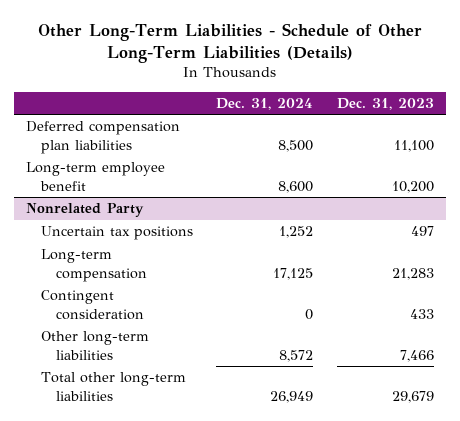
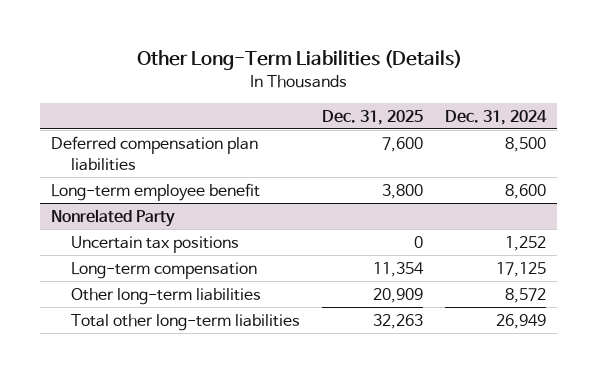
- Other Long-Term Liabilities - Schedule of Other Long-Term Liabilities (Details)
+ Other Long-Term Liabilities (Details)
- | Dec. 31, 2024 | Dec. 31, 2023
+ | Dec. 31, 2025 | Dec. 31, 2024
@ Nonrelated Party
- Contingent consideration | 0 | 433

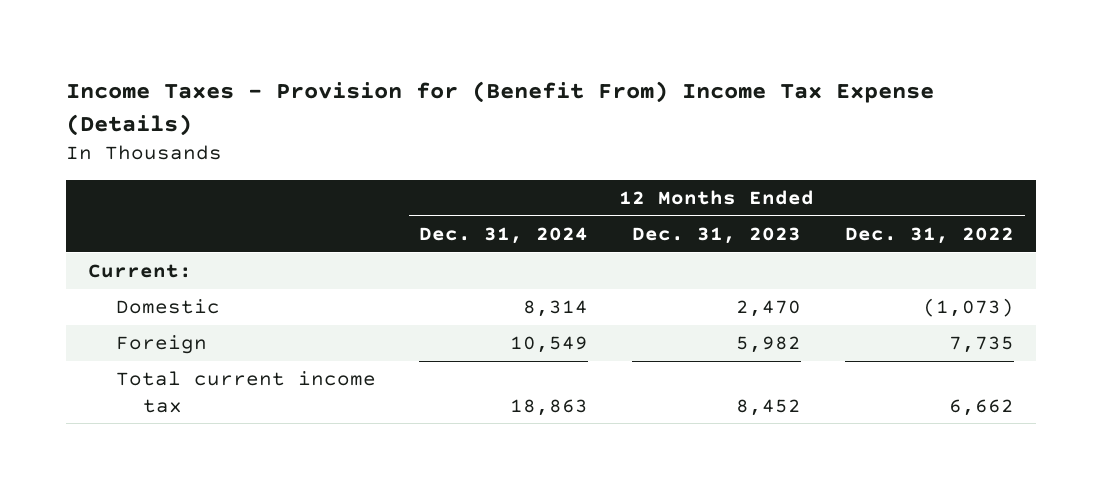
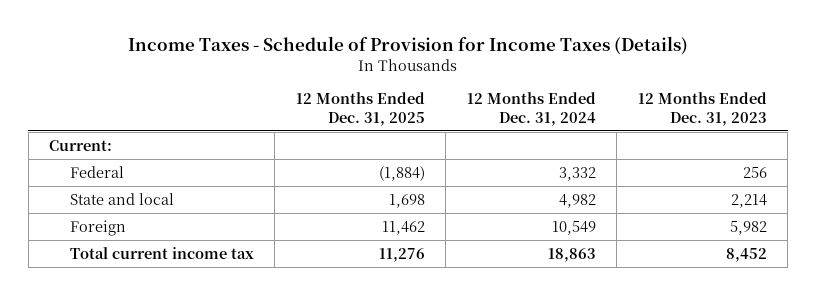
- Income Taxes - Provision for (Benefit From) Income Tax Expense (Details)
+ Income Taxes - Schedule of Provision for Income Taxes (Details)
- | 12 Months Ended Dec. 31, 2024 | 12 Months Ended Dec. 31, 2023 | 12 Months Ended Dec. 31, 2022
+ | 12 Months Ended Dec. 31, 2025 | 12 Months Ended Dec. 31, 2024 | 12 Months Ended Dec. 31, 2023
- Domestic | 8,314 | 2,470 | (1,073)
+ Federal | (1,884) | 3,332 | 256
+ State and local | 1,698 | 4,982 | 2,214

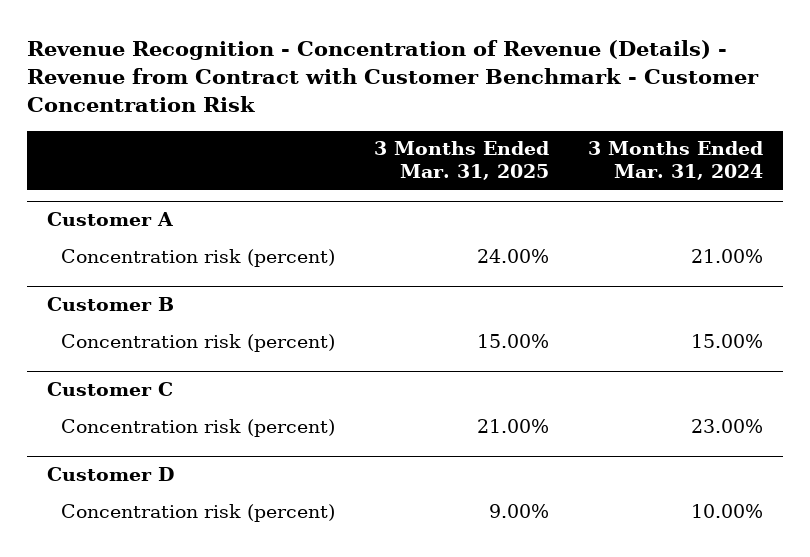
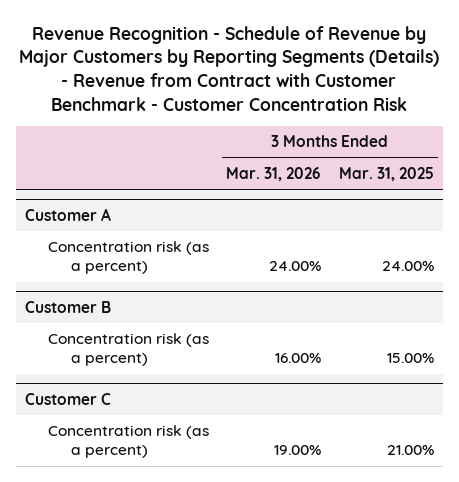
- Revenue Recognition - Concentration of Revenue (Details) - Revenue from Contract with Customer Benchmark - Customer Concentration Risk
+ Revenue Recognition - Schedule of Revenue by Major Customers by Reporting Segments (Details) - Revenue from Contract with Customer Benchmark - Customer Concentration Risk
- | 3 Months Ended Mar. 31, 2025 | 3 Months Ended Mar. 31, 2024
+ | 3 Months Ended Mar. 31, 2026 | 3 Months Ended Mar. 31, 2025
@ Customer A
- Concentration risk (percent) | 24.00% | 21.00%
+ Concentration risk (as a percent) | 24.00% | 24.00%
@ Customer B
- Concentration risk (percent) | 15.00% | 15.00%
+ Concentration risk (as a percent) | 16.00% | 15.00%
@ Customer C
- Concentration risk (percent) | 21.00% | 23.00%
- Customer D
- Concentration risk (percent) | 9.00% | 10.00%
@ Customer C
+ Concentration risk (as a percent) | 19.00% | 21.00%

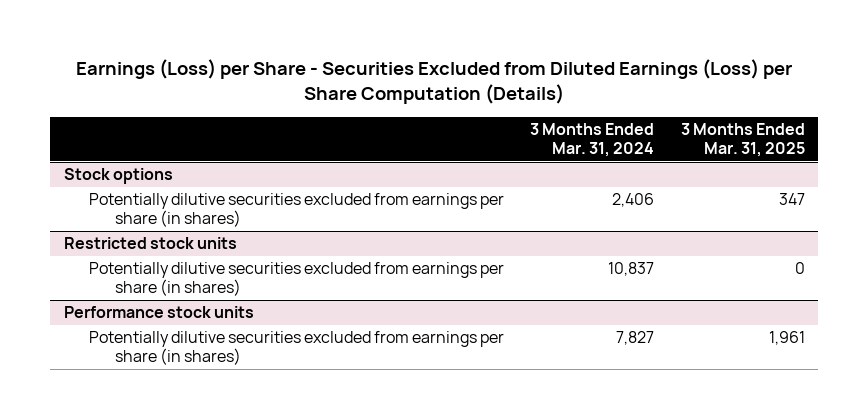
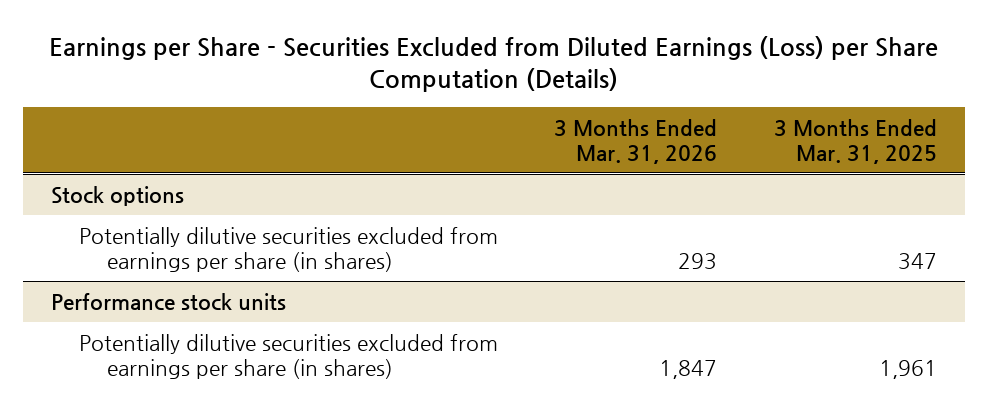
- Earnings (Loss) per Share - Securities Excluded from Diluted Earnings (Loss) per Share Computation (Details)
+ Earnings per Share - Securities Excluded from Diluted Earnings (Loss) per Share Computation (Details)
- | 3 Months Ended Mar. 31, 2024 | 3 Months Ended Mar. 31, 2025
+ | 3 Months Ended Mar. 31, 2026 | 3 Months Ended Mar. 31, 2025
- Restricted stock units
- Potentially dilutive securities excluded from earnings per share (in shares) | 10,837 | 0

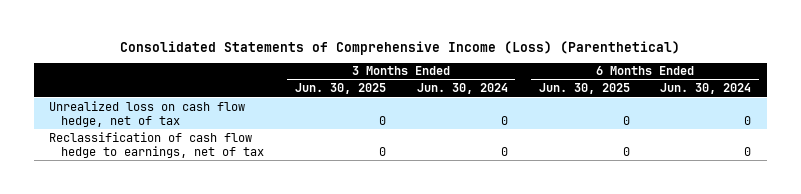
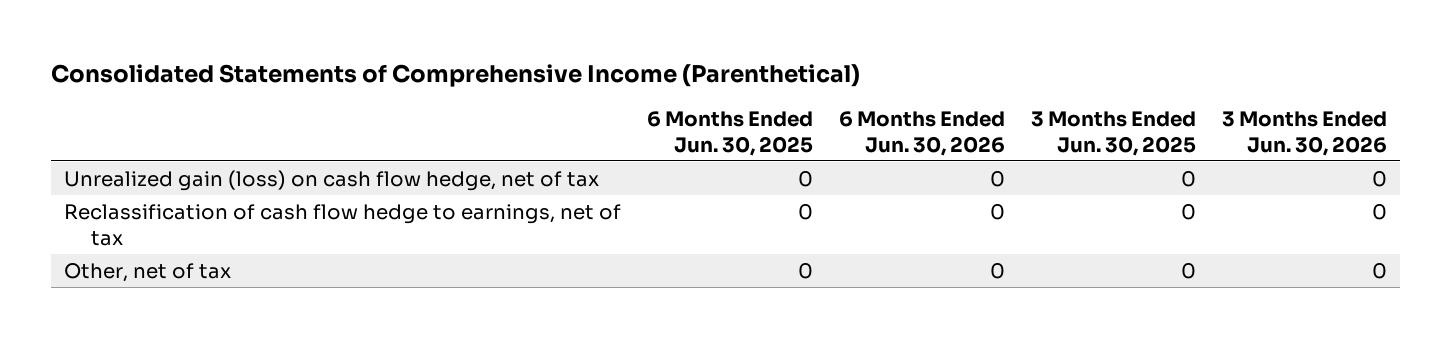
- Consolidated Statements of Comprehensive Income (Loss) (Parenthetical)
+ Consolidated Statements of Comprehensive Income (Parenthetical)
- | 3 Months Ended Jun. 30, 2025 | 3 Months Ended Jun. 30, 2024 | 6 Months Ended Jun. 30, 2025 | 6 Months Ended Jun. 30, 2024
+ | 6 Months Ended Jun. 30, 2025 | 6 Months Ended Jun. 30, 2026 | 3 Months Ended Jun. 30, 2025 | 3 Months Ended Jun. 30, 2026
- Unrealized loss on cash flow hedge, net of tax | 0 | 0 | 0 | 0
+ Unrealized gain (loss) on cash flow hedge, net of tax | 0 | 0 | 0 | 0
+ Other, net of tax | 0 | 0 | 0 | 0

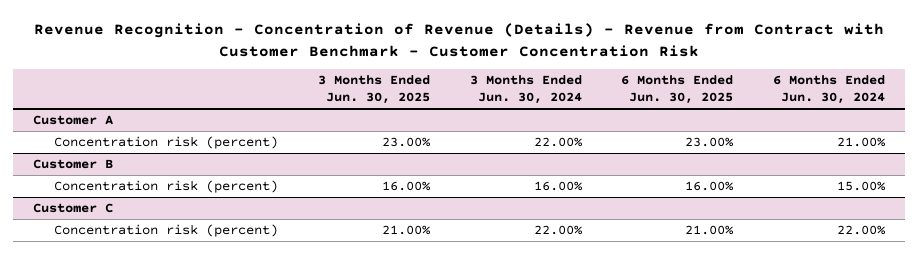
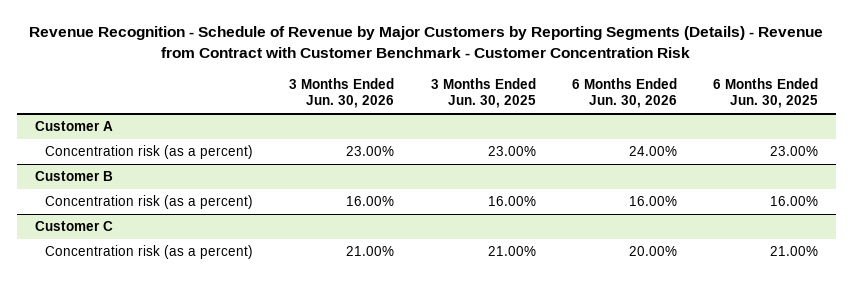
- Revenue Recognition - Concentration of Revenue (Details) - Revenue from Contract with Customer Benchmark - Customer Concentration Risk
+ Revenue Recognition - Schedule of Revenue by Major Customers by Reporting Segments (Details) - Revenue from Contract with Customer Benchmark - Customer Concentration Risk
- | 3 Months Ended Jun. 30, 2025 | 3 Months Ended Jun. 30, 2024 | 6 Months Ended Jun. 30, 2025 | 6 Months Ended Jun. 30, 2024
+ | 3 Months Ended Jun. 30, 2026 | 3 Months Ended Jun. 30, 2025 | 6 Months Ended Jun. 30, 2026 | 6 Months Ended Jun. 30, 2025
@ Customer A
- Concentration risk (percent) | 23.00% | 22.00% | 23.00% | 21.00%
+ Concentration risk (as a percent) | 23.00% | 23.00% | 24.00% | 23.00%
@ Customer B
- Concentration risk (percent) | 16.00% | 16.00% | 16.00% | 15.00%
+ Concentration risk (as a percent) | 16.00% | 16.00% | 16.00% | 16.00%
@ Customer C
- Concentration risk (percent) | 21.00% | 22.00% | 21.00% | 22.00%
+ Concentration risk (as a percent) | 21.00% | 21.00% | 20.00% | 21.00%

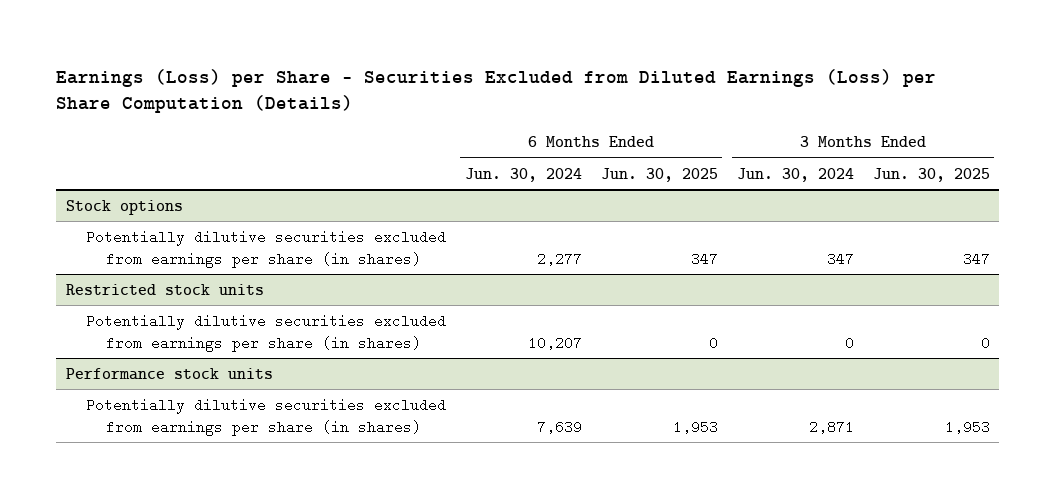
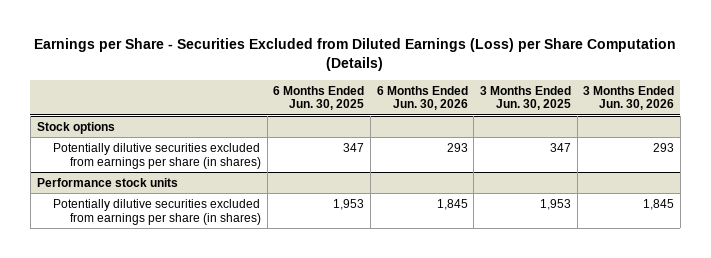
- Earnings (Loss) per Share - Securities Excluded from Diluted Earnings (Loss) per Share Computation (Details)
+ Earnings per Share - Securities Excluded from Diluted Earnings (Loss) per Share Computation (Details)
- | 6 Months Ended Jun. 30, 2024 | 6 Months Ended Jun. 30, 2025 | 3 Months Ended Jun. 30, 2024 | 3 Months Ended Jun. 30, 2025
+ | 6 Months Ended Jun. 30, 2025 | 6 Months Ended Jun. 30, 2026 | 3 Months Ended Jun. 30, 2025 | 3 Months Ended Jun. 30, 2026
- Restricted stock units
- Potentially dilutive securities excluded from earnings per share (in shares) | 10,207 | 0 | 0 | 0

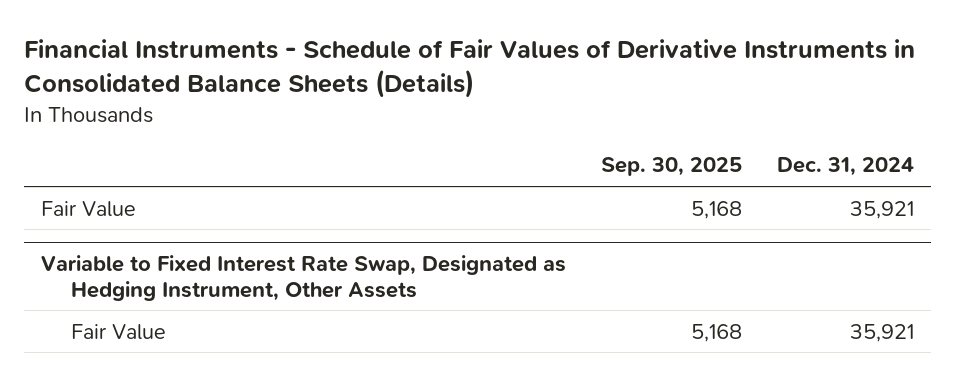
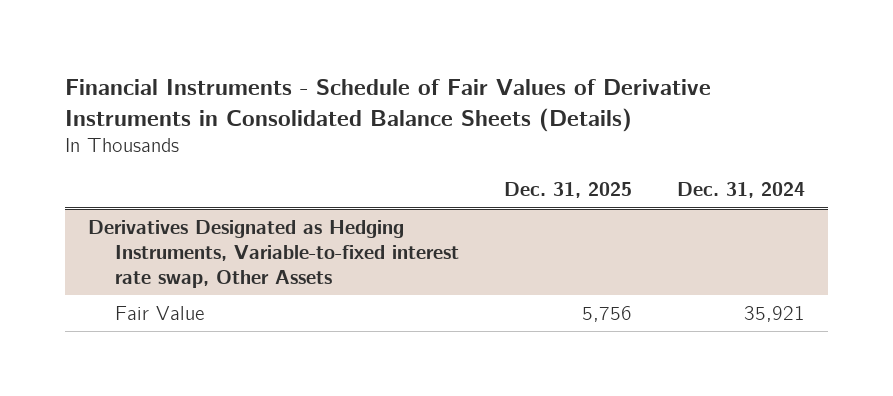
- | Sep. 30, 2025 | Dec. 31, 2024
+ | Dec. 31, 2025 | Dec. 31, 2024
- Fair Value | 5,168 | 35,921
- Variable to Fixed Interest Rate Swap, Designated as Hedging Instrument, Other Assets
+ Derivatives Designated as Hedging Instruments, Variable-to-fixed interest rate swap, Other Assets

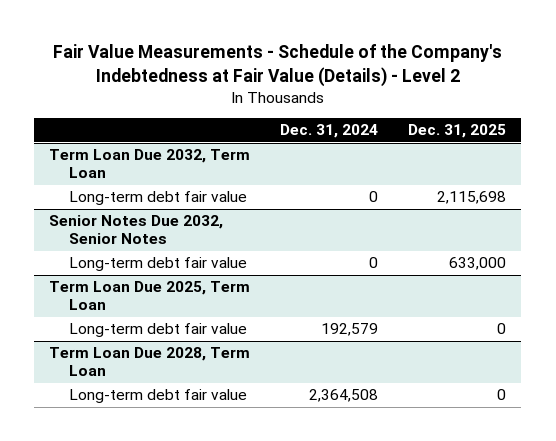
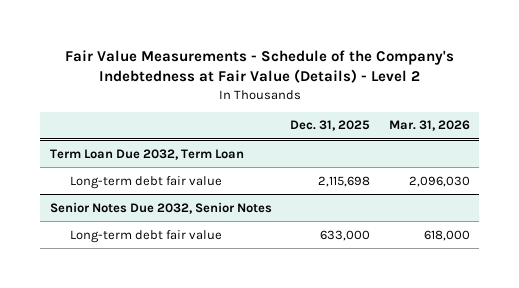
- | Dec. 31, 2024 | Dec. 31, 2025
+ | Dec. 31, 2025 | Mar. 31, 2026
- Term Loan Due 2025, Term Loan
- Long-term debt fair value | 192,579 | 0
- Term Loan Due 2028, Term Loan
- Long-term debt fair value | 2,364,508 | 0

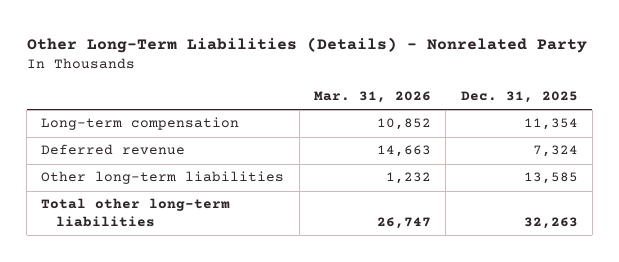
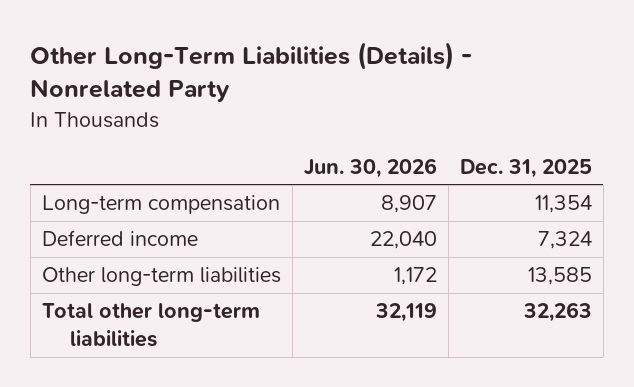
- | Mar. 31, 2026 | Dec. 31, 2025
+ | Jun. 30, 2026 | Dec. 31, 2025
- Deferred revenue | 14,663 | 7,324
+ Deferred income | 22,040 | 7,324

